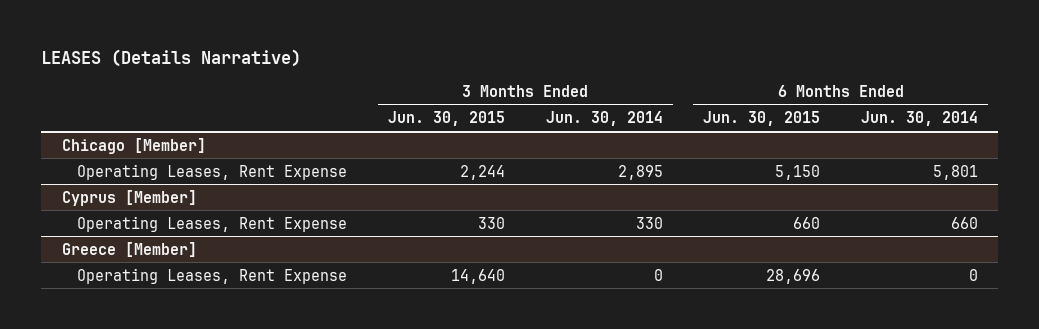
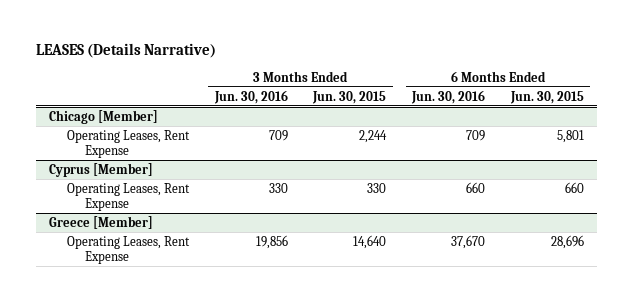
- | 3 Months Ended Jun. 30, 2015 | 3 Months Ended Jun. 30, 2014 | 6 Months Ended Jun. 30, 2015 | 6 Months Ended Jun. 30, 2014
+ | 3 Months Ended Jun. 30, 2016 | 3 Months Ended Jun. 30, 2015 | 6 Months Ended Jun. 30, 2016 | 6 Months Ended Jun. 30, 2015
@ Chicago [Member]
- Operating Leases, Rent Expense | 2,244 | 2,895 | 5,150 | 5,801
+ Operating Leases, Rent Expense | 709 | 2,244 | 709 | 5,801

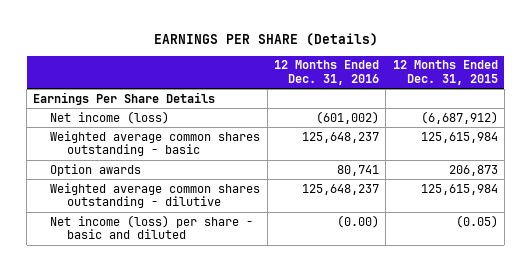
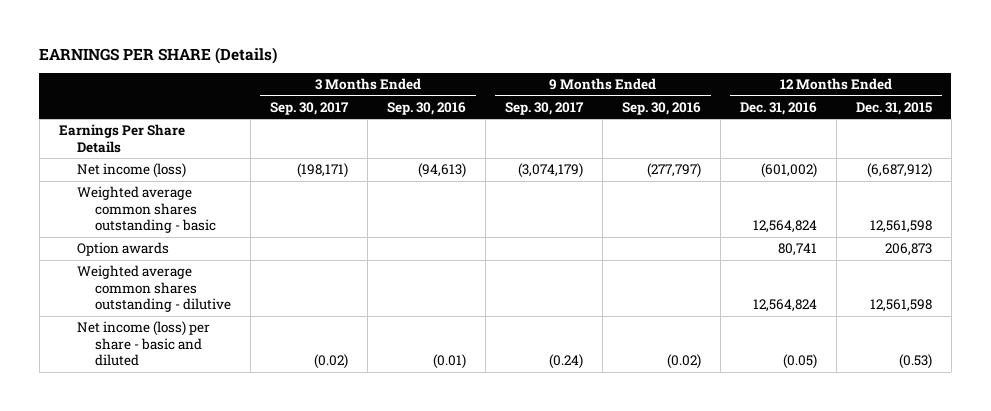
- | 12 Months Ended Dec. 31, 2016 | 12 Months Ended Dec. 31, 2015
+ | 3 Months Ended Sep. 30, 2017 | 3 Months Ended Sep. 30, 2016 | 9 Months Ended Sep. 30, 2017 | 9 Months Ended Sep. 30, 2016 | 12 Months Ended Dec. 31, 2016 | 12 Months Ended Dec. 31, 2015
- Weighted average common shares outstanding - basic | 125,648,237 | 125,615,984
+ Weighted average common shares outstanding - basic | | | | | 12,564,824 | 12,561,598
- Weighted average common shares outstanding - dilutive | 125,648,237 | 125,615,984
- Net income (loss) per share - basic and diluted | (0.00) | (0.05)
+ Weighted average common shares outstanding - dilutive | | | | | 12,564,824 | 12,561,598
+ Net income (loss) per share - basic and diluted | (0.02) | (0.01) | (0.24) | (0.02) | (0.05) | (0.53)

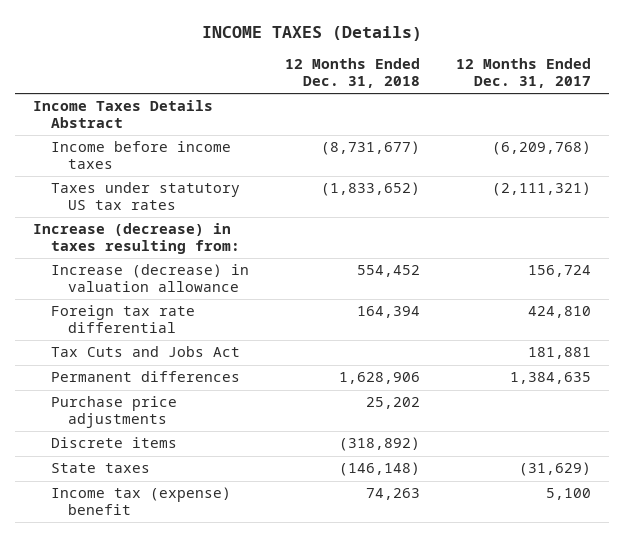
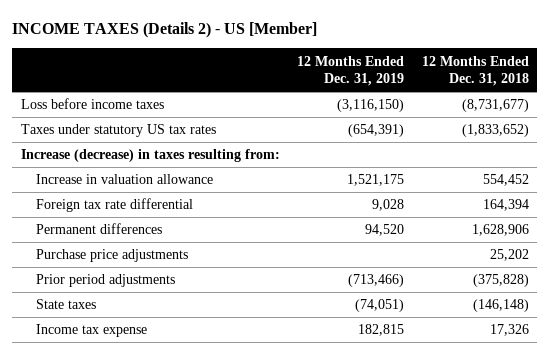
- INCOME TAXES (Details)
+ INCOME TAXES (Details 2) - US [Member]
- | 12 Months Ended Dec. 31, 2018 | 12 Months Ended Dec. 31, 2017
+ | 12 Months Ended Dec. 31, 2019 | 12 Months Ended Dec. 31, 2018
- Income Taxes Details Abstract
- Income before income taxes | (8,731,677) | (6,209,768)
+ Loss before income taxes | (3,116,150) | (8,731,677)
- Increase (decrease) in valuation allowance | 554,452 | 156,724
+ Increase in valuation allowance | 1,521,175 | 554,452
- Tax Cuts and Jobs Act | | 181,881
- Discrete items | (318,892) |
+ Prior period adjustments | (713,466) | (375,828)
- Income tax (expense) benefit | 74,263 | 5,100
+ Income tax expense | 182,815 | 17,326

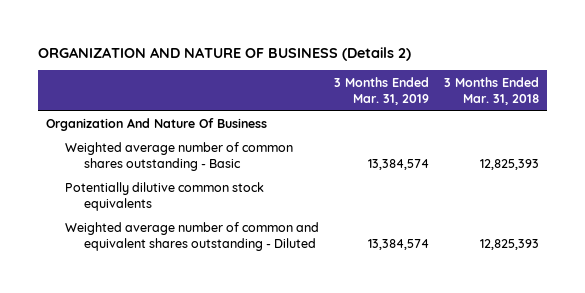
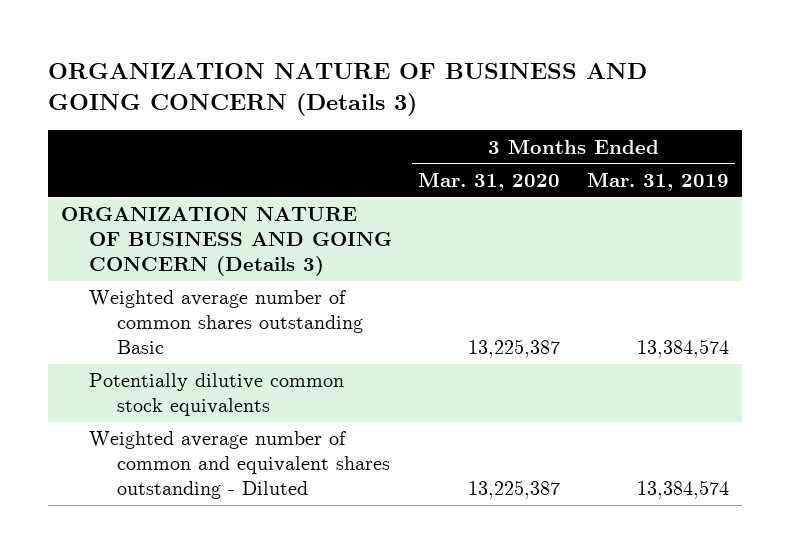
- ORGANIZATION AND NATURE OF BUSINESS (Details 2)
+ ORGANIZATION NATURE OF BUSINESS AND GOING CONCERN (Details 3)
- | 3 Months Ended Mar. 31, 2019 | 3 Months Ended Mar. 31, 2018
+ | 3 Months Ended Mar. 31, 2020 | 3 Months Ended Mar. 31, 2019
- Organization And Nature Of Business
- Weighted average number of common shares outstanding - Basic | 13,384,574 | 12,825,393
+ ORGANIZATION NATURE OF BUSINESS AND GOING CONCERN (Details 3)
+ Weighted average number of common shares outstanding Basic | 13,225,387 | 13,384,574

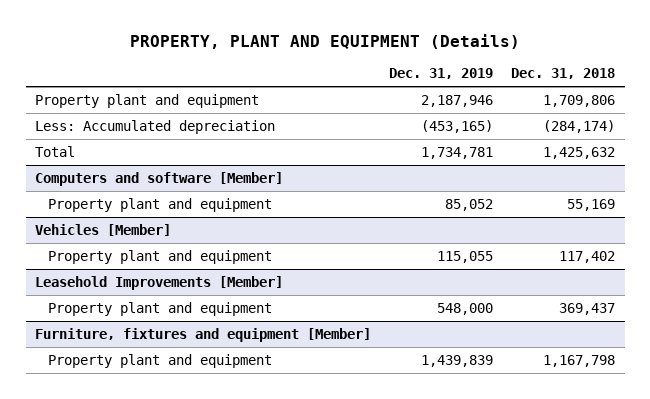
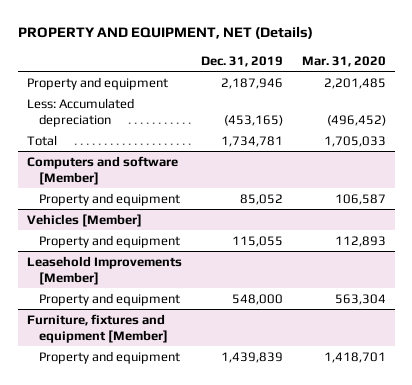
- PROPERTY, PLANT AND EQUIPMENT (Details)
+ PROPERTY AND EQUIPMENT, NET (Details)
- | Dec. 31, 2019 | Dec. 31, 2018
+ | Dec. 31, 2019 | Mar. 31, 2020
- Property plant and equipment | 2,187,946 | 1,709,806
+ Property and equipment | 2,187,946 | 2,201,485
@ Computers and software [Member]
- Property plant and equipment | 85,052 | 55,169
+ Property and equipment | 85,052 | 106,587
@ Vehicles [Member]
- Property plant and equipment | 115,055 | 117,402
+ Property and equipment | 115,055 | 112,893
@ Leasehold Improvements [Member]
- Property plant and equipment | 548,000 | 369,437
+ Property and equipment | 548,000 | 563,304
@ Furniture, fixtures and equipment [Member]
- Property plant and equipment | 1,439,839 | 1,167,798
+ Property and equipment | 1,439,839 | 1,418,701

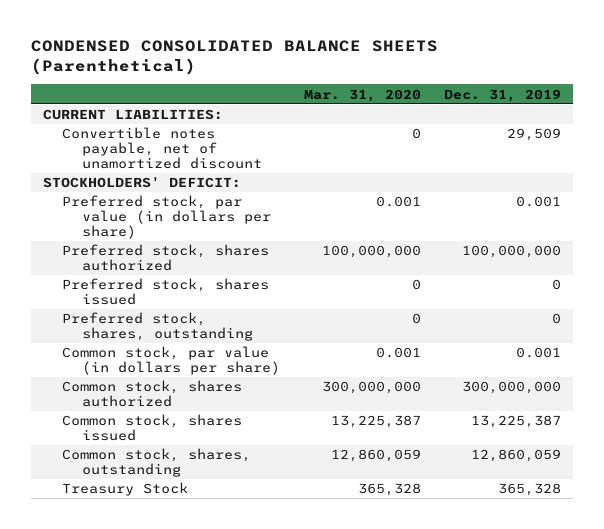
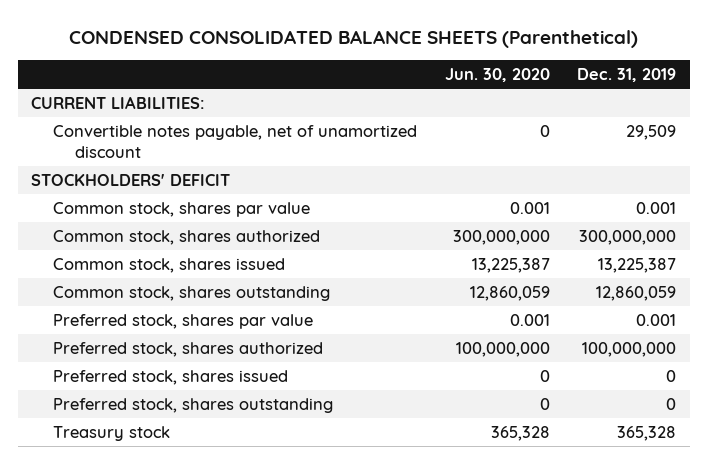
- | Mar. 31, 2020 | Dec. 31, 2019
+ | Jun. 30, 2020 | Dec. 31, 2019
- STOCKHOLDERS' DEFICIT:
- Preferred stock, par value (in dollars per share) | 0.001 | 0.001
- Preferred stock, shares, outstanding | 0 | 0
- Common stock, par value (in dollars per share) | 0.001 | 0.001
+ STOCKHOLDERS' DEFICIT
+ Common stock, shares par value | 0.001 | 0.001
- Common stock, shares, outstanding | 12,860,059 | 12,860,059
- Treasury Stock | 365,328 | 365,328
+ Common stock, shares outstanding | 12,860,059 | 12,860,059
+ Preferred stock, shares par value | 0.001 | 0.001
moved down: Preferred stock, shares authorized | 100,000,000 | 100,000,000
moved down: Preferred stock, shares issued | 0 | 0
+ Preferred stock, shares outstanding | 0 | 0
+ Treasury stock | 365,328 | 365,328

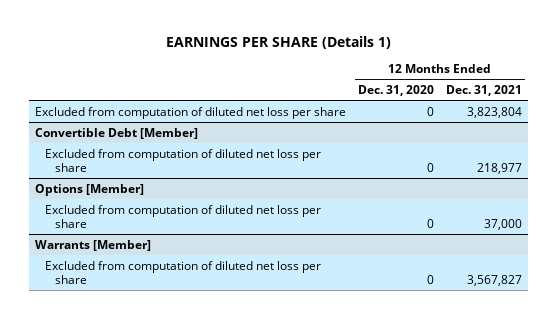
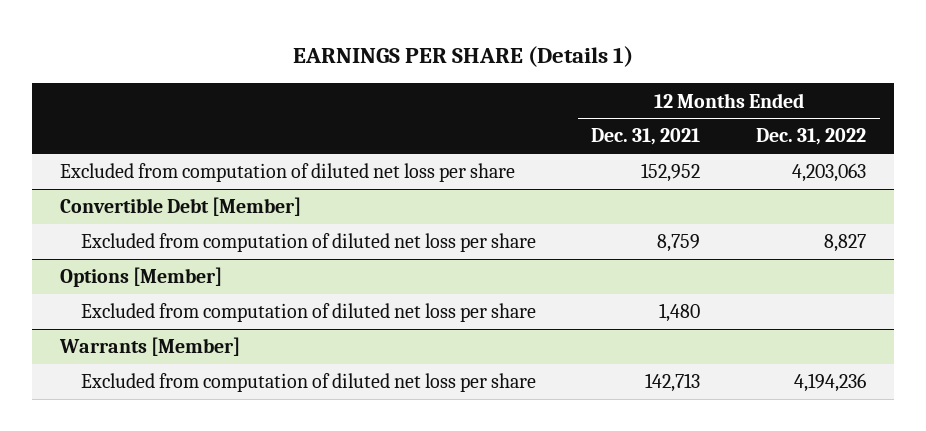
- | 12 Months Ended Dec. 31, 2020 | 12 Months Ended Dec. 31, 2021
+ | 12 Months Ended Dec. 31, 2021 | 12 Months Ended Dec. 31, 2022
- Excluded from computation of diluted net loss per share | 0 | 3,823,804
+ Excluded from computation of diluted net loss per share | 152,952 | 4,203,063
@ Convertible Debt [Member]
- Excluded from computation of diluted net loss per share | 0 | 218,977
+ Excluded from computation of diluted net loss per share | 8,759 | 8,827
@ Options [Member]
- Excluded from computation of diluted net loss per share | 0 | 37,000
+ Excluded from computation of diluted net loss per share | 1,480 |
@ Warrants [Member]
- Excluded from computation of diluted net loss per share | 0 | 3,567,827
+ Excluded from computation of diluted net loss per share | 142,713 | 4,194,236

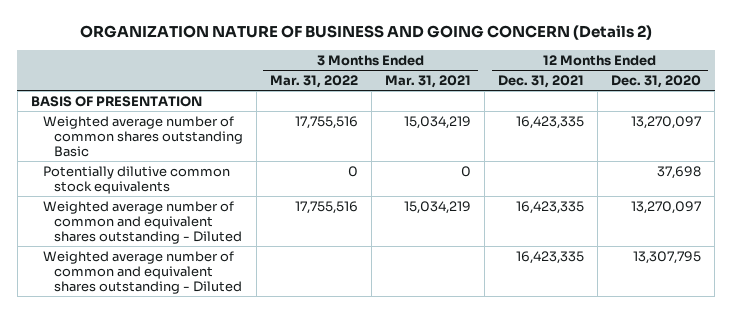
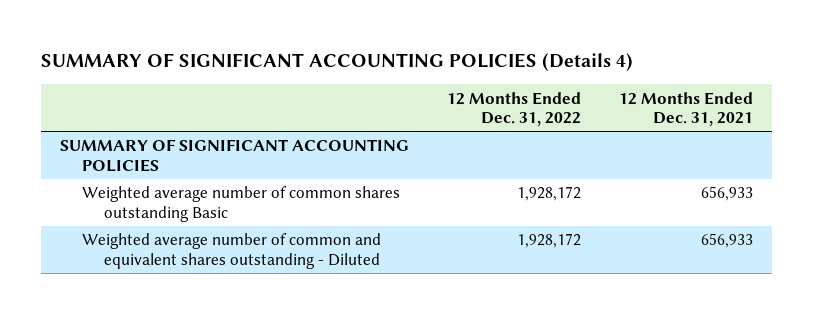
- ORGANIZATION NATURE OF BUSINESS AND GOING CONCERN (Details 2)
+ SUMMARY OF SIGNIFICANT ACCOUNTING POLICIES (Details 4)
- | 3 Months Ended Mar. 31, 2022 | 3 Months Ended Mar. 31, 2021 | 12 Months Ended Dec. 31, 2021 | 12 Months Ended Dec. 31, 2020
+ | 12 Months Ended Dec. 31, 2022 | 12 Months Ended Dec. 31, 2021
- BASIS OF PRESENTATION
- Weighted average number of common shares outstanding Basic | 17,755,516 | 15,034,219 | 16,423,335 | 13,270,097
- Potentially dilutive common stock equivalents | 0 | 0 | | 37,698
- Weighted average number of common and equivalent shares outstanding - Diluted | 17,755,516 | 15,034,219 | 16,423,335 | 13,270,097
- Weighted average number of common and equivalent shares outstanding - Diluted | | | 16,423,335 | 13,307,795
+ SUMMARY OF SIGNIFICANT ACCOUNTING POLICIES
+ Weighted average number of common shares outstanding Basic | 1,928,172 | 656,933
+ Weighted average number of common and equivalent shares outstanding - Diluted | 1,928,172 | 656,933

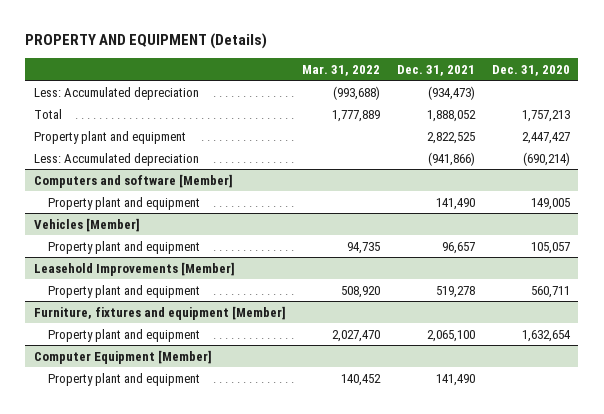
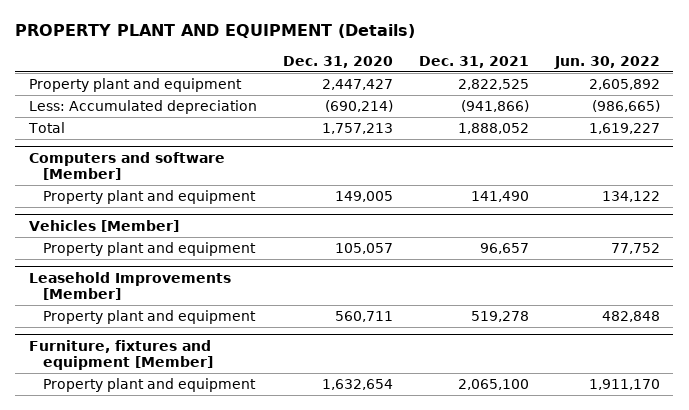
- PROPERTY AND EQUIPMENT (Details)
+ PROPERTY PLANT AND EQUIPMENT (Details)
- | Mar. 31, 2022 | Dec. 31, 2021 | Dec. 31, 2020
+ | Dec. 31, 2020 | Dec. 31, 2021 | Jun. 30, 2022
- Less: Accumulated depreciation | (993,688) | (934,473) |
moved down: Total | 1,757,213 | 1,888,052 | 1,619,227
- Computer Equipment [Member]
- Property plant and equipment | 140,452 | 141,490 |

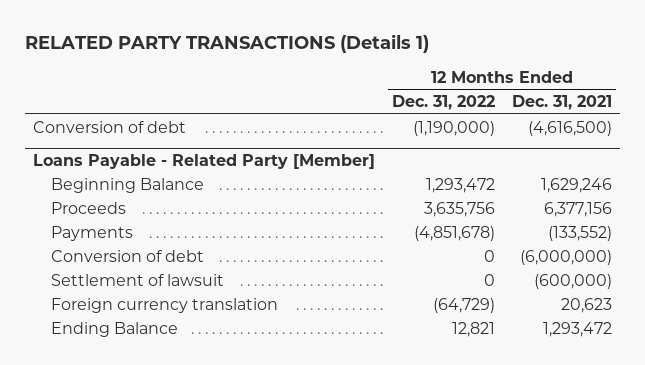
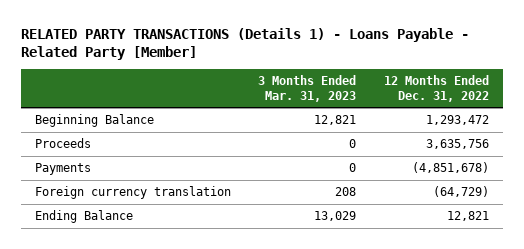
- RELATED PARTY TRANSACTIONS (Details 1)
+ RELATED PARTY TRANSACTIONS (Details 1) - Loans Payable - Related Party [Member]
- | 12 Months Ended Dec. 31, 2022 | 12 Months Ended Dec. 31, 2021
+ | 3 Months Ended Mar. 31, 2023 | 12 Months Ended Dec. 31, 2022
- Conversion of debt | (1,190,000) | (4,616,500)
- Loans Payable - Related Party [Member]
- Conversion of debt | 0 | (6,000,000)
- Settlement of lawsuit | 0 | (600,000)

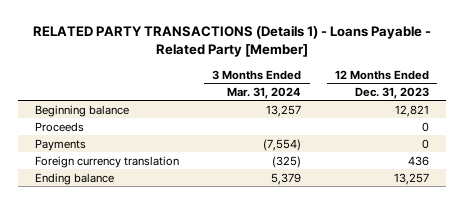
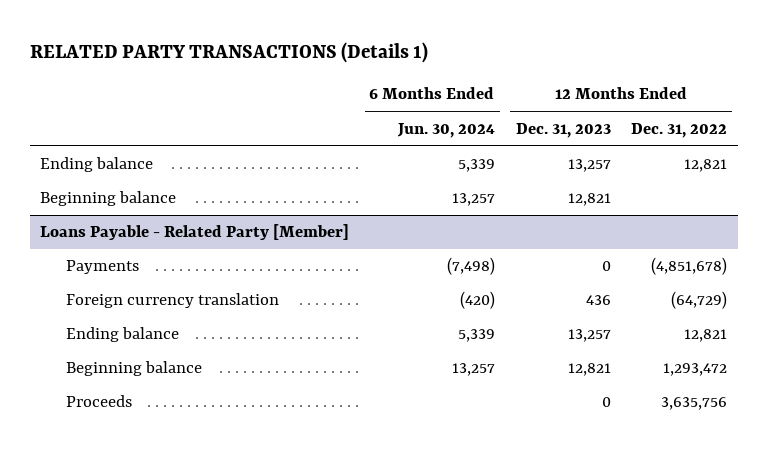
- RELATED PARTY TRANSACTIONS (Details 1) - Loans Payable - Related Party [Member]
+ RELATED PARTY TRANSACTIONS (Details 1)
- | 3 Months Ended Mar. 31, 2024 | 12 Months Ended Dec. 31, 2023
+ | 6 Months Ended Jun. 30, 2024 | 12 Months Ended Dec. 31, 2023 | 12 Months Ended Dec. 31, 2022
+ Ending balance | 5,339 | 13,257 | 12,821
- Proceeds | | 0
+ Loans Payable - Related Party [Member]
+ Beginning balance | 13,257 | 12,821 | 1,293,472
+ Proceeds | | 0 | 3,635,756

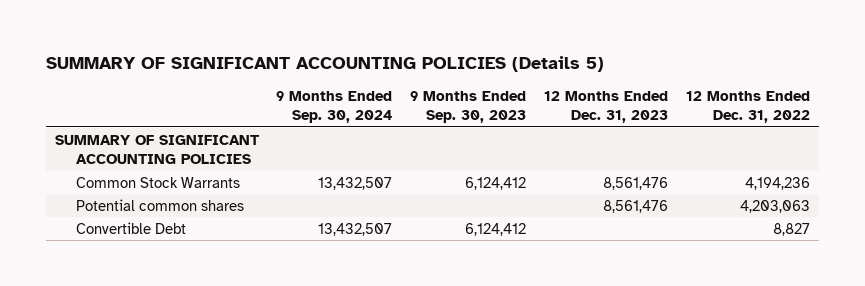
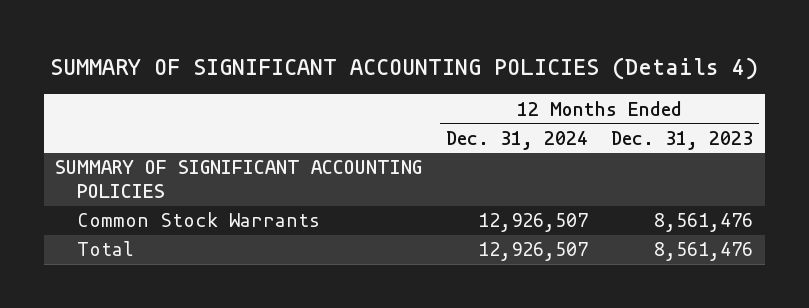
- SUMMARY OF SIGNIFICANT ACCOUNTING POLICIES (Details 5)
+ SUMMARY OF SIGNIFICANT ACCOUNTING POLICIES (Details 4)
- | 9 Months Ended Sep. 30, 2024 | 9 Months Ended Sep. 30, 2023 | 12 Months Ended Dec. 31, 2023 | 12 Months Ended Dec. 31, 2022
+ | 12 Months Ended Dec. 31, 2024 | 12 Months Ended Dec. 31, 2023
- Potential common shares | | | 8,561,476 | 4,203,063
- Convertible Debt | 13,432,507 | 6,124,412 | | 8,827
+ Total | 12,926,507 | 8,561,476

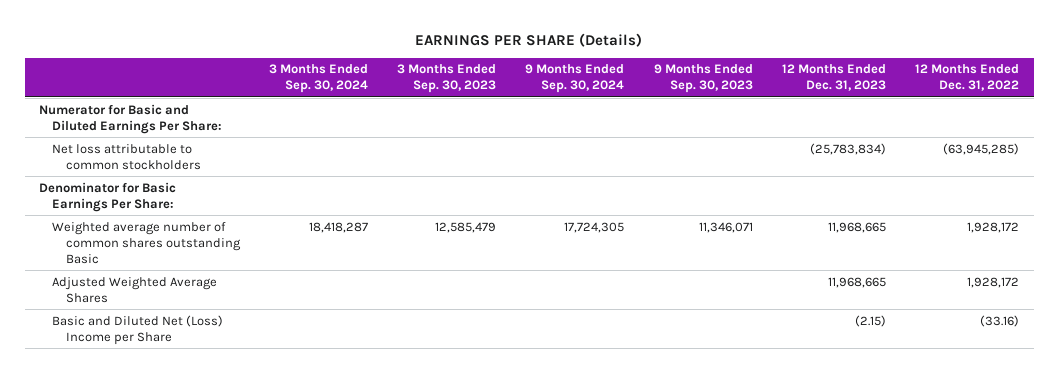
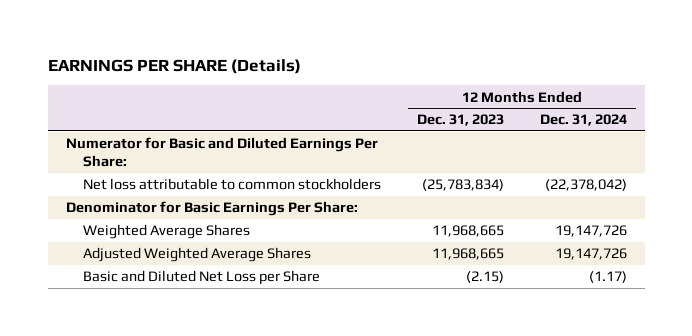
- | 3 Months Ended Sep. 30, 2024 | 3 Months Ended Sep. 30, 2023 | 9 Months Ended Sep. 30, 2024 | 9 Months Ended Sep. 30, 2023 | 12 Months Ended Dec. 31, 2023 | 12 Months Ended Dec. 31, 2022
+ | 12 Months Ended Dec. 31, 2023 | 12 Months Ended Dec. 31, 2024
- Weighted average number of common shares outstanding Basic | 18,418,287 | 12,585,479 | 17,724,305 | 11,346,071 | 11,968,665 | 1,928,172
+ Weighted Average Shares | 11,968,665 | 19,147,726
- Basic and Diluted Net (Loss) Income per Share | | | | | (2.15) | (33.16)
+ Basic and Diluted Net Loss per Share | (2.15) | (1.17)

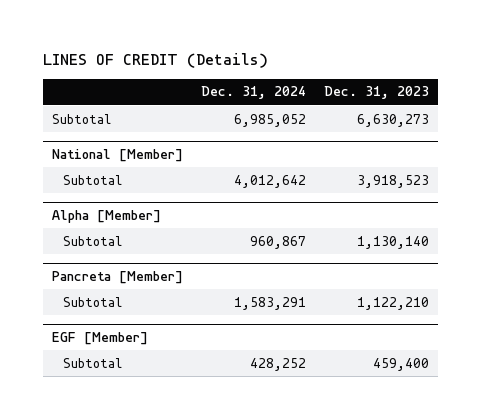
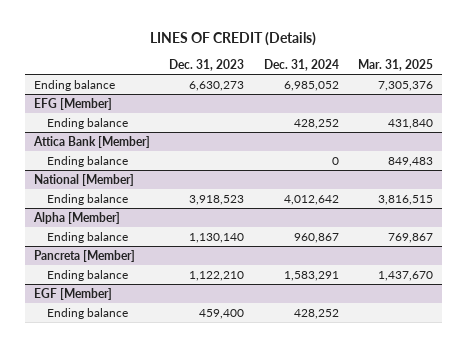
- | Dec. 31, 2024 | Dec. 31, 2023
+ | Dec. 31, 2023 | Dec. 31, 2024 | Mar. 31, 2025
- Subtotal | 6,985,052 | 6,630,273
+ Ending balance | 6,630,273 | 6,985,052 | 7,305,376
+ EFG [Member]
+ Ending balance | | 428,252 | 431,840
+ Attica Bank [Member]
+ Ending balance | | 0 | 849,483
@ National [Member]
- Subtotal | 4,012,642 | 3,918,523
+ Ending balance | 3,918,523 | 4,012,642 | 3,816,515
@ Alpha [Member]
- Subtotal | 960,867 | 1,130,140
+ Ending balance | 1,130,140 | 960,867 | 769,867
@ Pancreta [Member]
- Subtotal | 1,583,291 | 1,122,210
+ Ending balance | 1,122,210 | 1,583,291 | 1,437,670
@ EGF [Member]
- Subtotal | 428,252 | 459,400
+ Ending balance | 459,400 | 428,252 |

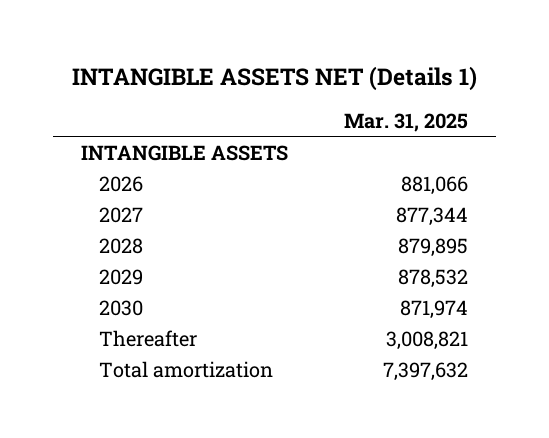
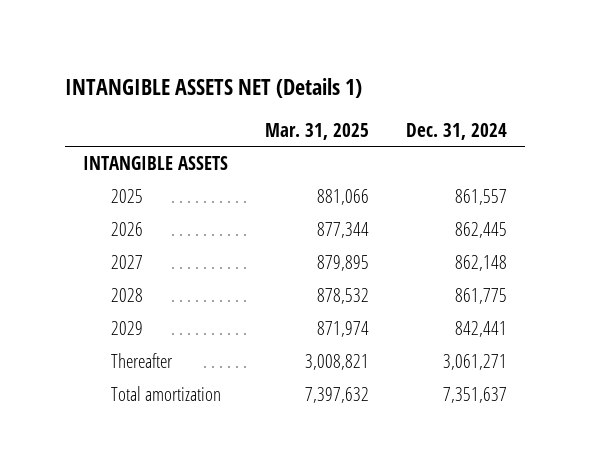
- | Mar. 31, 2025
+ | Mar. 31, 2025 | Dec. 31, 2024
- 2026 | 881,066
- 2027 | 877,344
- 2028 | 879,895
- 2029 | 878,532
- 2030 | 871,974
+ 2025 | 881,066 | 861,557
+ 2026 | 877,344 | 862,445
+ 2027 | 879,895 | 862,148
+ 2028 | 878,532 | 861,775
+ 2029 | 871,974 | 842,441

